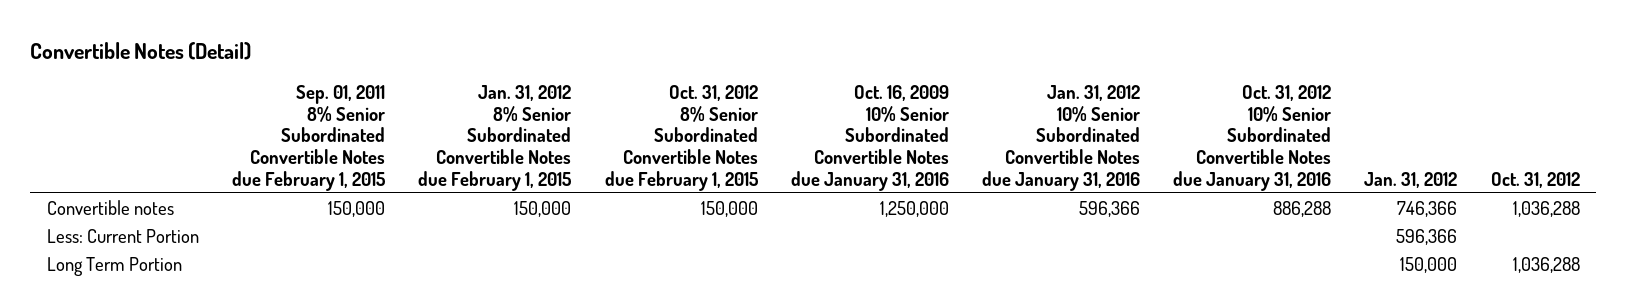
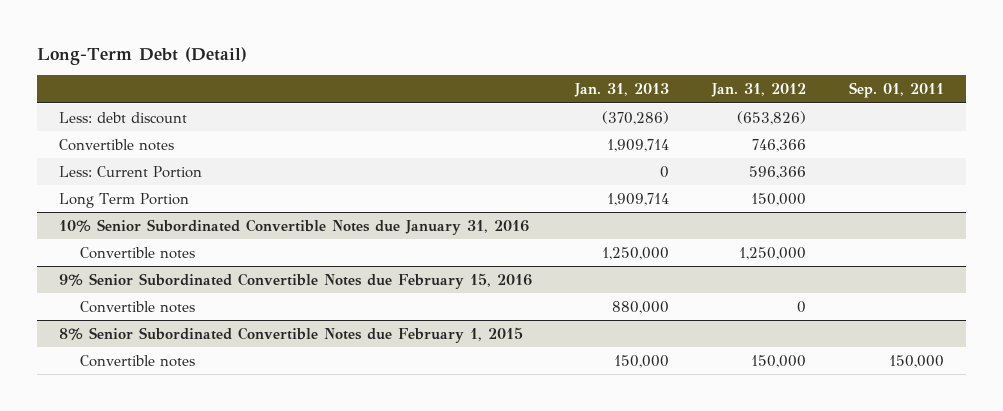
- Convertible Notes (Detail)
+ Long-Term Debt (Detail)
- | Sep. 01, 2011 8% Senior Subordinated Convertible Notes due February 1, 2015 | Jan. 31, 2012 8% Senior Subordinated Convertible Notes due February 1, 2015 | Oct. 31, 2012 8% Senior Subordinated Convertible Notes due February 1, 2015 | Oct. 16, 2009 10% Senior Subordinated Convertible Notes due January 31, 2016 | Jan. 31, 2012 10% Senior Subordinated Convertible Notes due January 31, 2016 | Oct. 31, 2012 10% Senior Subordinated Convertible Notes due January 31, 2016 | Jan. 31, 2012 | Oct. 31, 2012
+ | Jan. 31, 2013 | Jan. 31, 2012 | Sep. 01, 2011
+ Less: debt discount | (370,286) | (653,826) |
+ 10% Senior Subordinated Convertible Notes due January 31, 2016
+ Convertible notes | 1,250,000 | 1,250,000 |
+ 9% Senior Subordinated Convertible Notes due February 15, 2016
+ Convertible notes | 880,000 | 0 |
+ 8% Senior Subordinated Convertible Notes due February 1, 2015
+ Convertible notes | 150,000 | 150,000 | 150,000

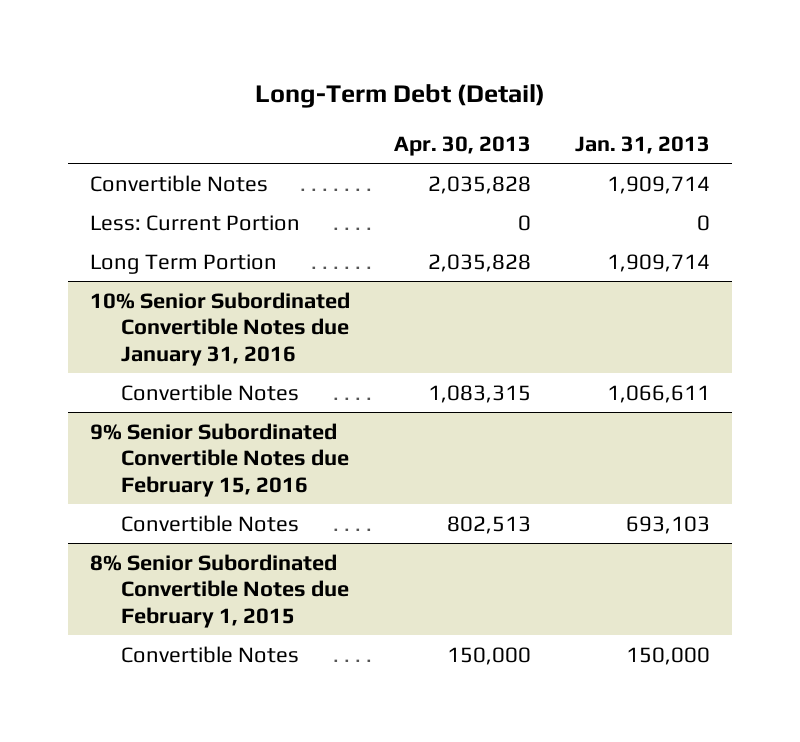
- | Jan. 31, 2013 | Jan. 31, 2012 | Sep. 01, 2011
+ | Apr. 30, 2013 | Jan. 31, 2013
- Less: debt discount | (370,286) | (653,826) |
- Convertible notes | 1,909,714 | 746,366 |
+ Convertible Notes | 2,035,828 | 1,909,714
@ 10% Senior Subordinated Convertible Notes due January 31, 2016
- Convertible notes | 1,250,000 | 1,250,000 |
+ Convertible Notes | 1,083,315 | 1,066,611
@ 9% Senior Subordinated Convertible Notes due February 15, 2016
- Convertible notes | 880,000 | 0 |
+ Convertible Notes | 802,513 | 693,103
@ 8% Senior Subordinated Convertible Notes due February 1, 2015
- Convertible notes | 150,000 | 150,000 | 150,000
+ Convertible Notes | 150,000 | 150,000

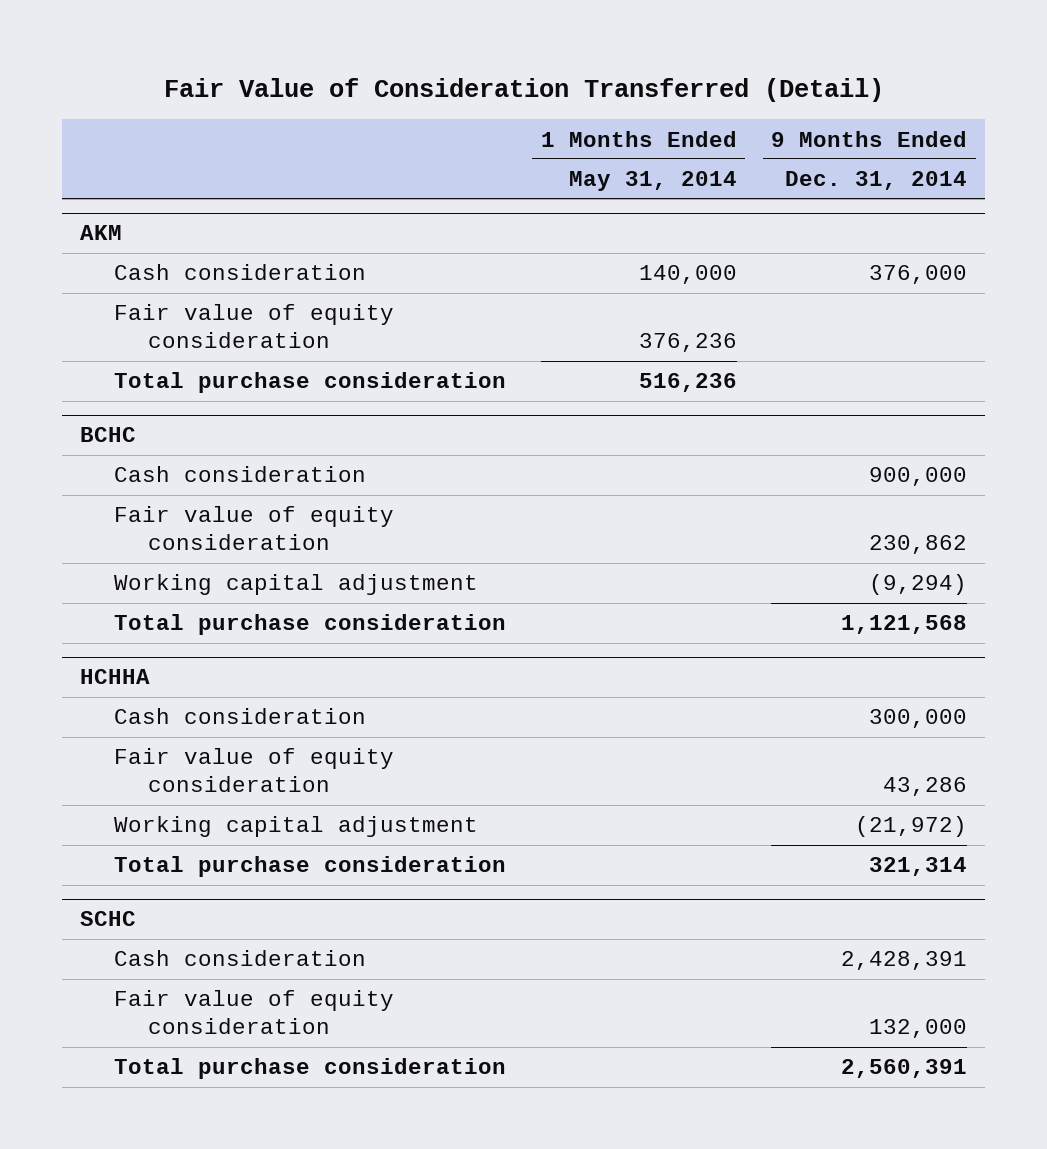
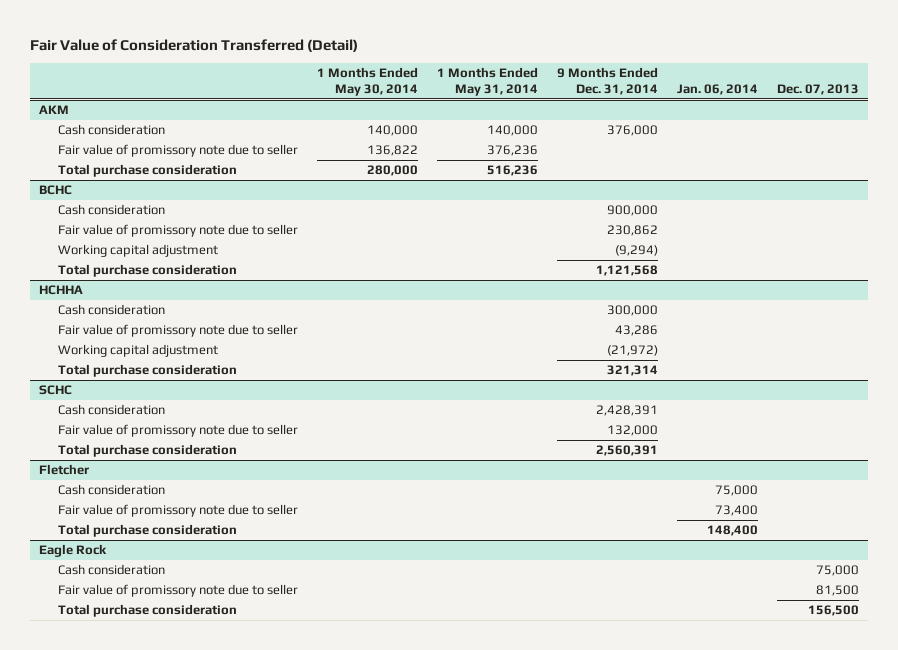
- | 1 Months Ended May 31, 2014 | 9 Months Ended Dec. 31, 2014
+ | 1 Months Ended May 30, 2014 | 1 Months Ended May 31, 2014 | 9 Months Ended Dec. 31, 2014 | Jan. 06, 2014 | Dec. 07, 2013
@ AKM
- Fair value of equity consideration | 376,236 |
+ Fair value of promissory note due to seller | 136,822 | 376,236 | | |
@ BCHC
- Fair value of equity consideration | | 230,862
+ Fair value of promissory note due to seller | | | 230,862 | |
@ HCHHA
- Fair value of equity consideration | | 43,286
+ Fair value of promissory note due to seller | | | 43,286 | |
@ SCHC
- Fair value of equity consideration | | 132,000
+ Fair value of promissory note due to seller | | | 132,000 | |
+ Fletcher
+ Cash consideration | | | | 75,000 |
+ Fair value of promissory note due to seller | | | | 73,400 |
+ Total purchase consideration | | | | 148,400 |
+ Eagle Rock
+ Cash consideration | | | | | 75,000
+ Fair value of promissory note due to seller | | | | | 81,500
+ Total purchase consideration | | | | | 156,500

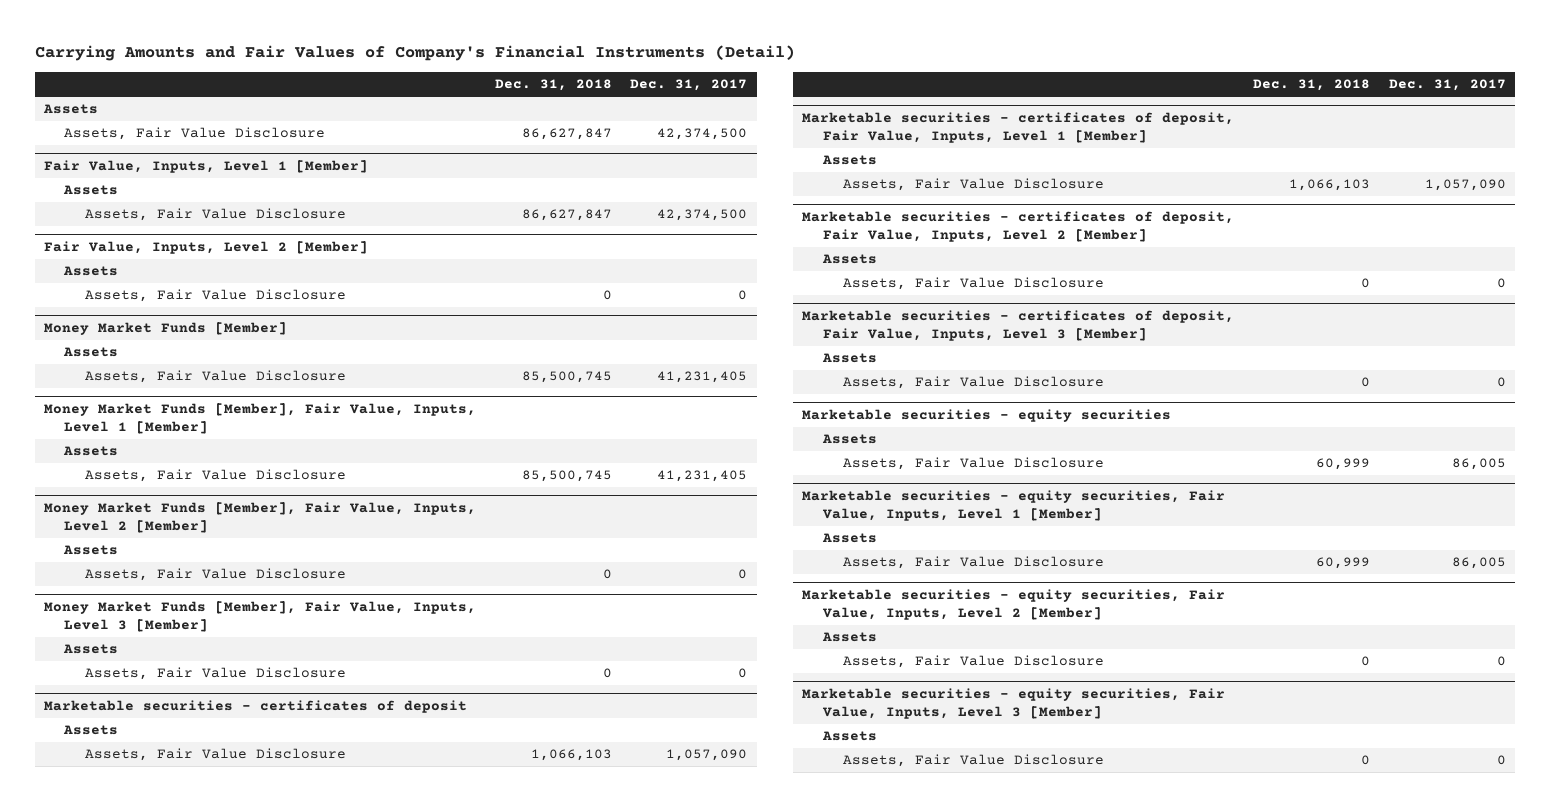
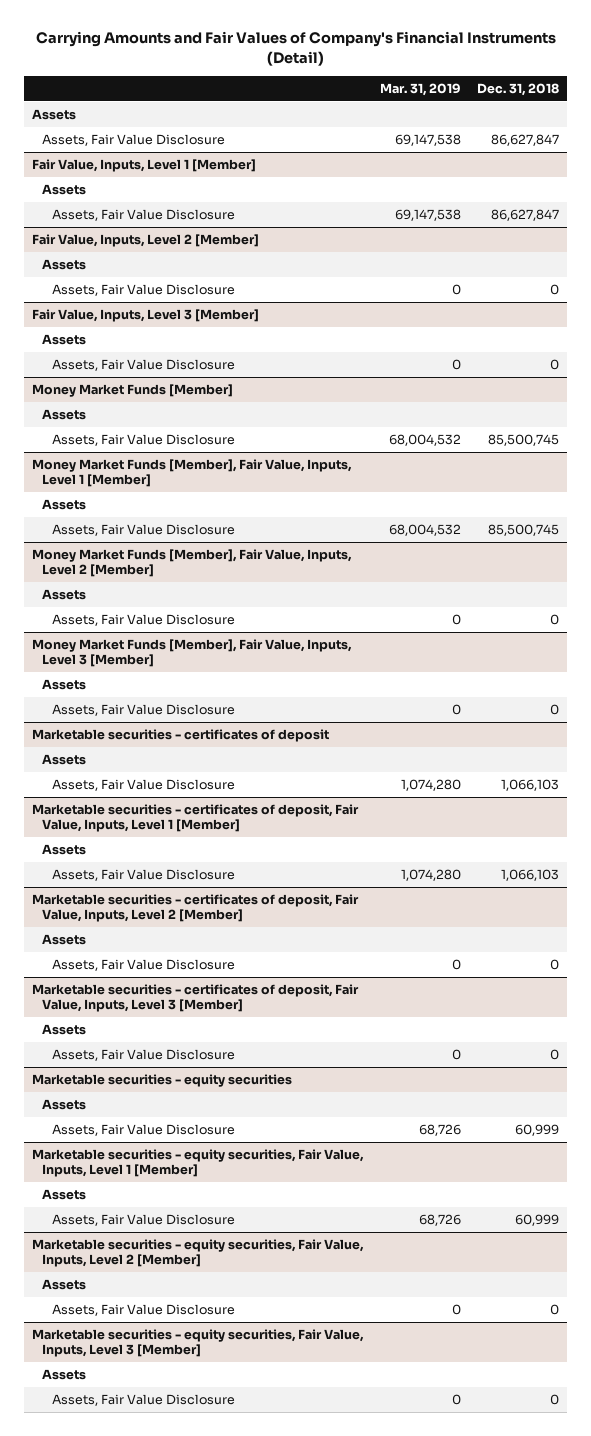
- | Dec. 31, 2018 | Dec. 31, 2017
+ | Mar. 31, 2019 | Dec. 31, 2018
+ Fair Value, Inputs, Level 3 [Member]
+ Assets
+ Assets, Fair Value Disclosure | 0 | 0

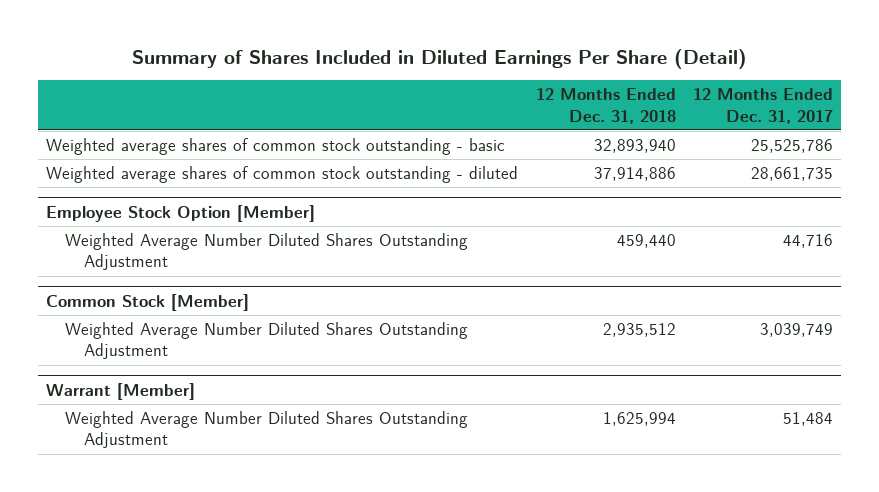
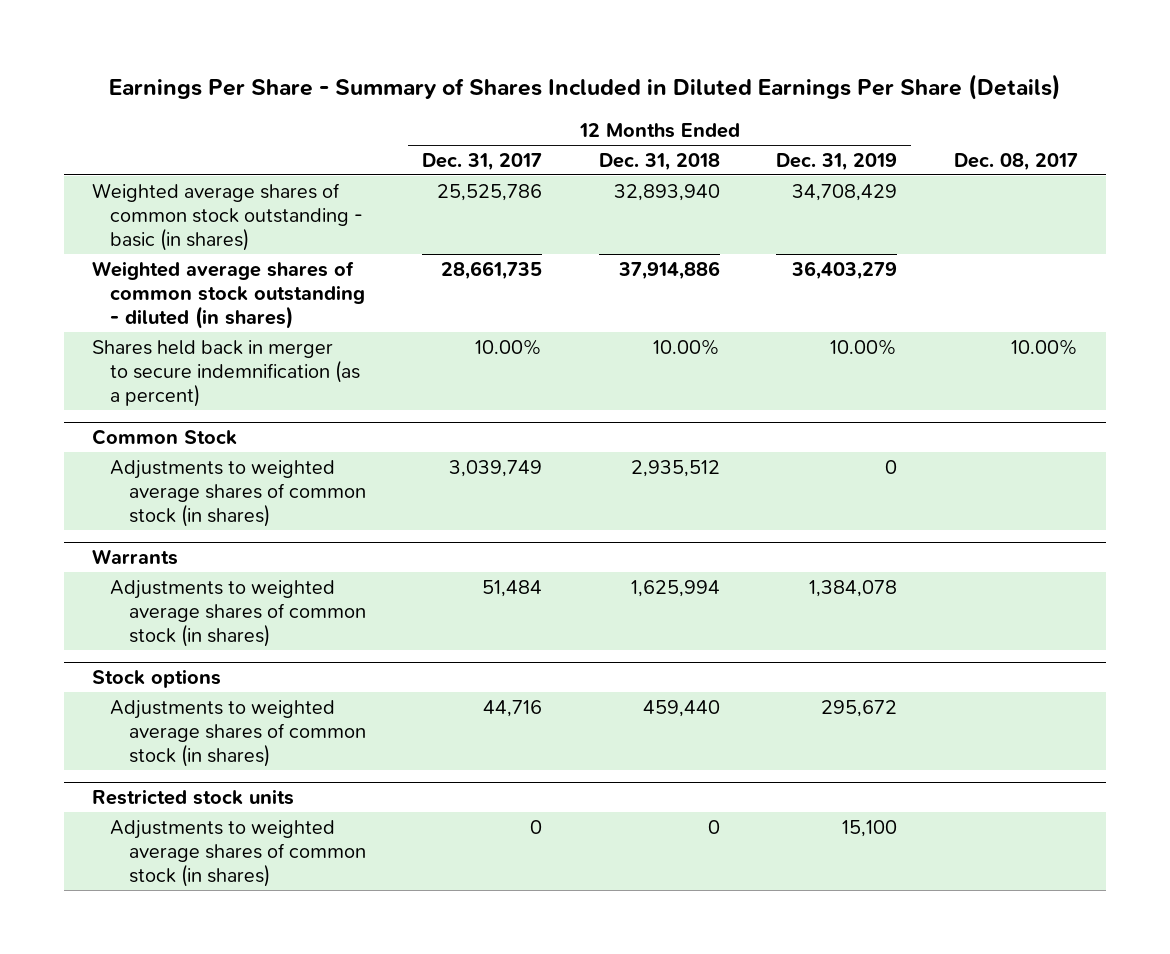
- Summary of Shares Included in Diluted Earnings Per Share (Detail)
+ Earnings Per Share - Summary of Shares Included in Diluted Earnings Per Share (Details)
- | 12 Months Ended Dec. 31, 2018 | 12 Months Ended Dec. 31, 2017
+ | 12 Months Ended Dec. 31, 2017 | 12 Months Ended Dec. 31, 2018 | 12 Months Ended Dec. 31, 2019 | Dec. 08, 2017
- Weighted average shares of common stock outstanding - basic | 32,893,940 | 25,525,786
- Weighted average shares of common stock outstanding - diluted | 37,914,886 | 28,661,735
- Employee Stock Option [Member]
- Weighted Average Number Diluted Shares Outstanding Adjustment | 459,440 | 44,716
- Common Stock [Member]
- Weighted Average Number Diluted Shares Outstanding Adjustment | 2,935,512 | 3,039,749
- Warrant [Member]
- Weighted Average Number Diluted Shares Outstanding Adjustment | 1,625,994 | 51,484
+ Weighted average shares of common stock outstanding - basic (in shares) | 25,525,786 | 32,893,940 | 34,708,429 |
+ Weighted average shares of common stock outstanding - diluted (in shares) | 28,661,735 | 37,914,886 | 36,403,279 |
+ Shares held back in merger to secure indemnification (as a percent) | 10.00% | 10.00% | 10.00% | 10.00%
+ Common Stock
+ Adjustments to weighted average shares of common stock (in shares) | 3,039,749 | 2,935,512 | 0 |
+ Warrants
+ Adjustments to weighted average shares of common stock (in shares) | 51,484 | 1,625,994 | 1,384,078 |
+ Stock options
+ Adjustments to weighted average shares of common stock (in shares) | 44,716 | 459,440 | 295,672 |
+ Restricted stock units
+ Adjustments to weighted average shares of common stock (in shares) | 0 | 0 | 15,100 |

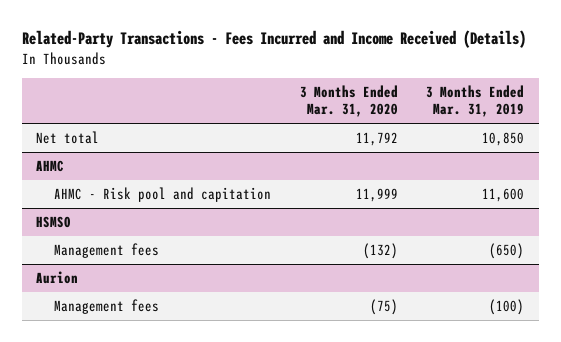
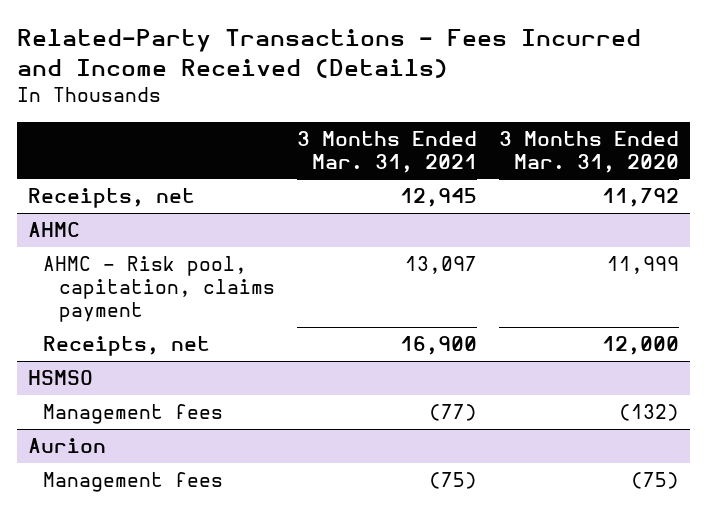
- | 3 Months Ended Mar. 31, 2020 | 3 Months Ended Mar. 31, 2019
+ | 3 Months Ended Mar. 31, 2021 | 3 Months Ended Mar. 31, 2020
- Net total | 11,792 | 10,850
+ Receipts, net | 12,945 | 11,792
@ AHMC
- AHMC - Risk pool and capitation | 11,999 | 11,600
+ AHMC - Risk pool, capitation, claims payment | 13,097 | 11,999
+ Receipts, net | 16,900 | 12,000

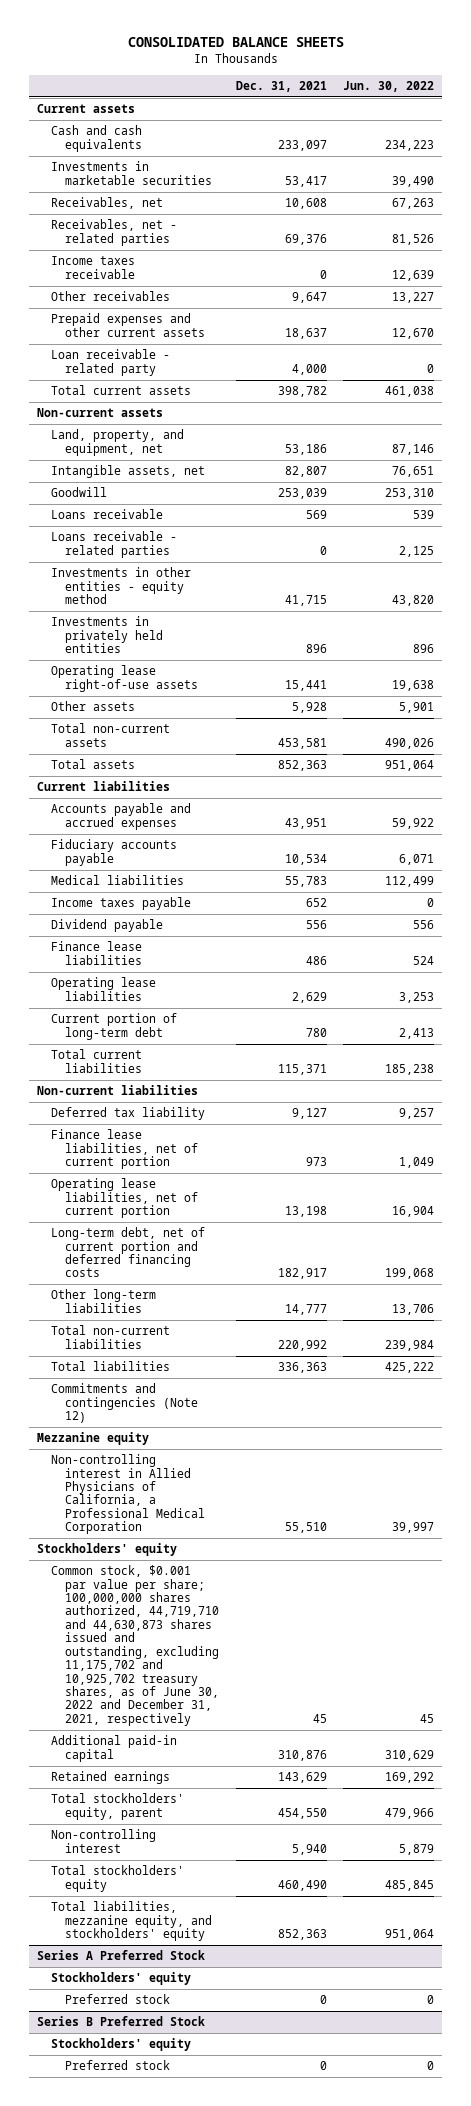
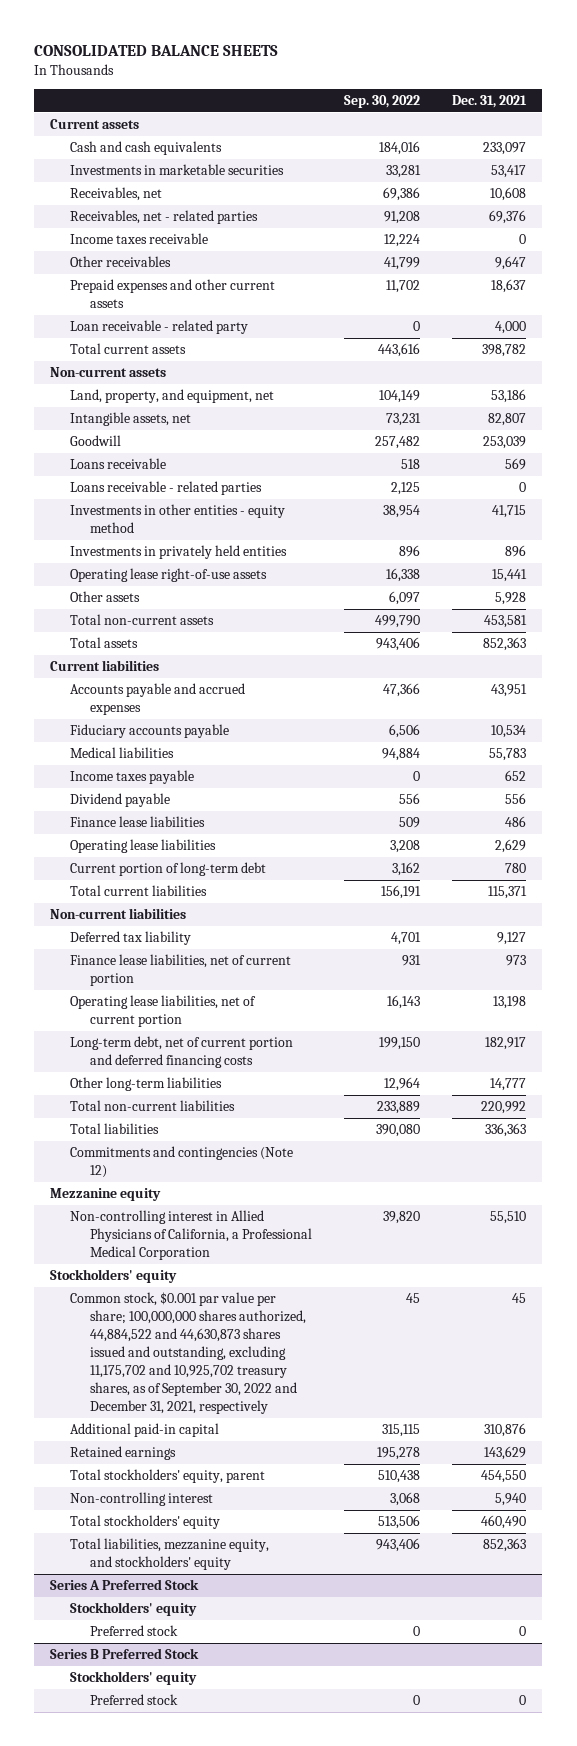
- | Dec. 31, 2021 | Jun. 30, 2022
+ | Sep. 30, 2022 | Dec. 31, 2021
- Common stock, $0.001 par value per share; 100,000,000 shares authorized, 44,719,710 and 44,630,873 shares issued and outstanding, excluding 11,175,702 and 10,925,702 treasury shares, as of June 30, 2022 and December 31, 2021, respectively | 45 | 45
+ Common stock, $0.001 par value per share; 100,000,000 shares authorized, 44,884,522 and 44,630,873 shares issued and outstanding, excluding 11,175,702 and 10,925,702 treasury shares, as of September 30, 2022 and December 31, 2021, respectively | 45 | 45

